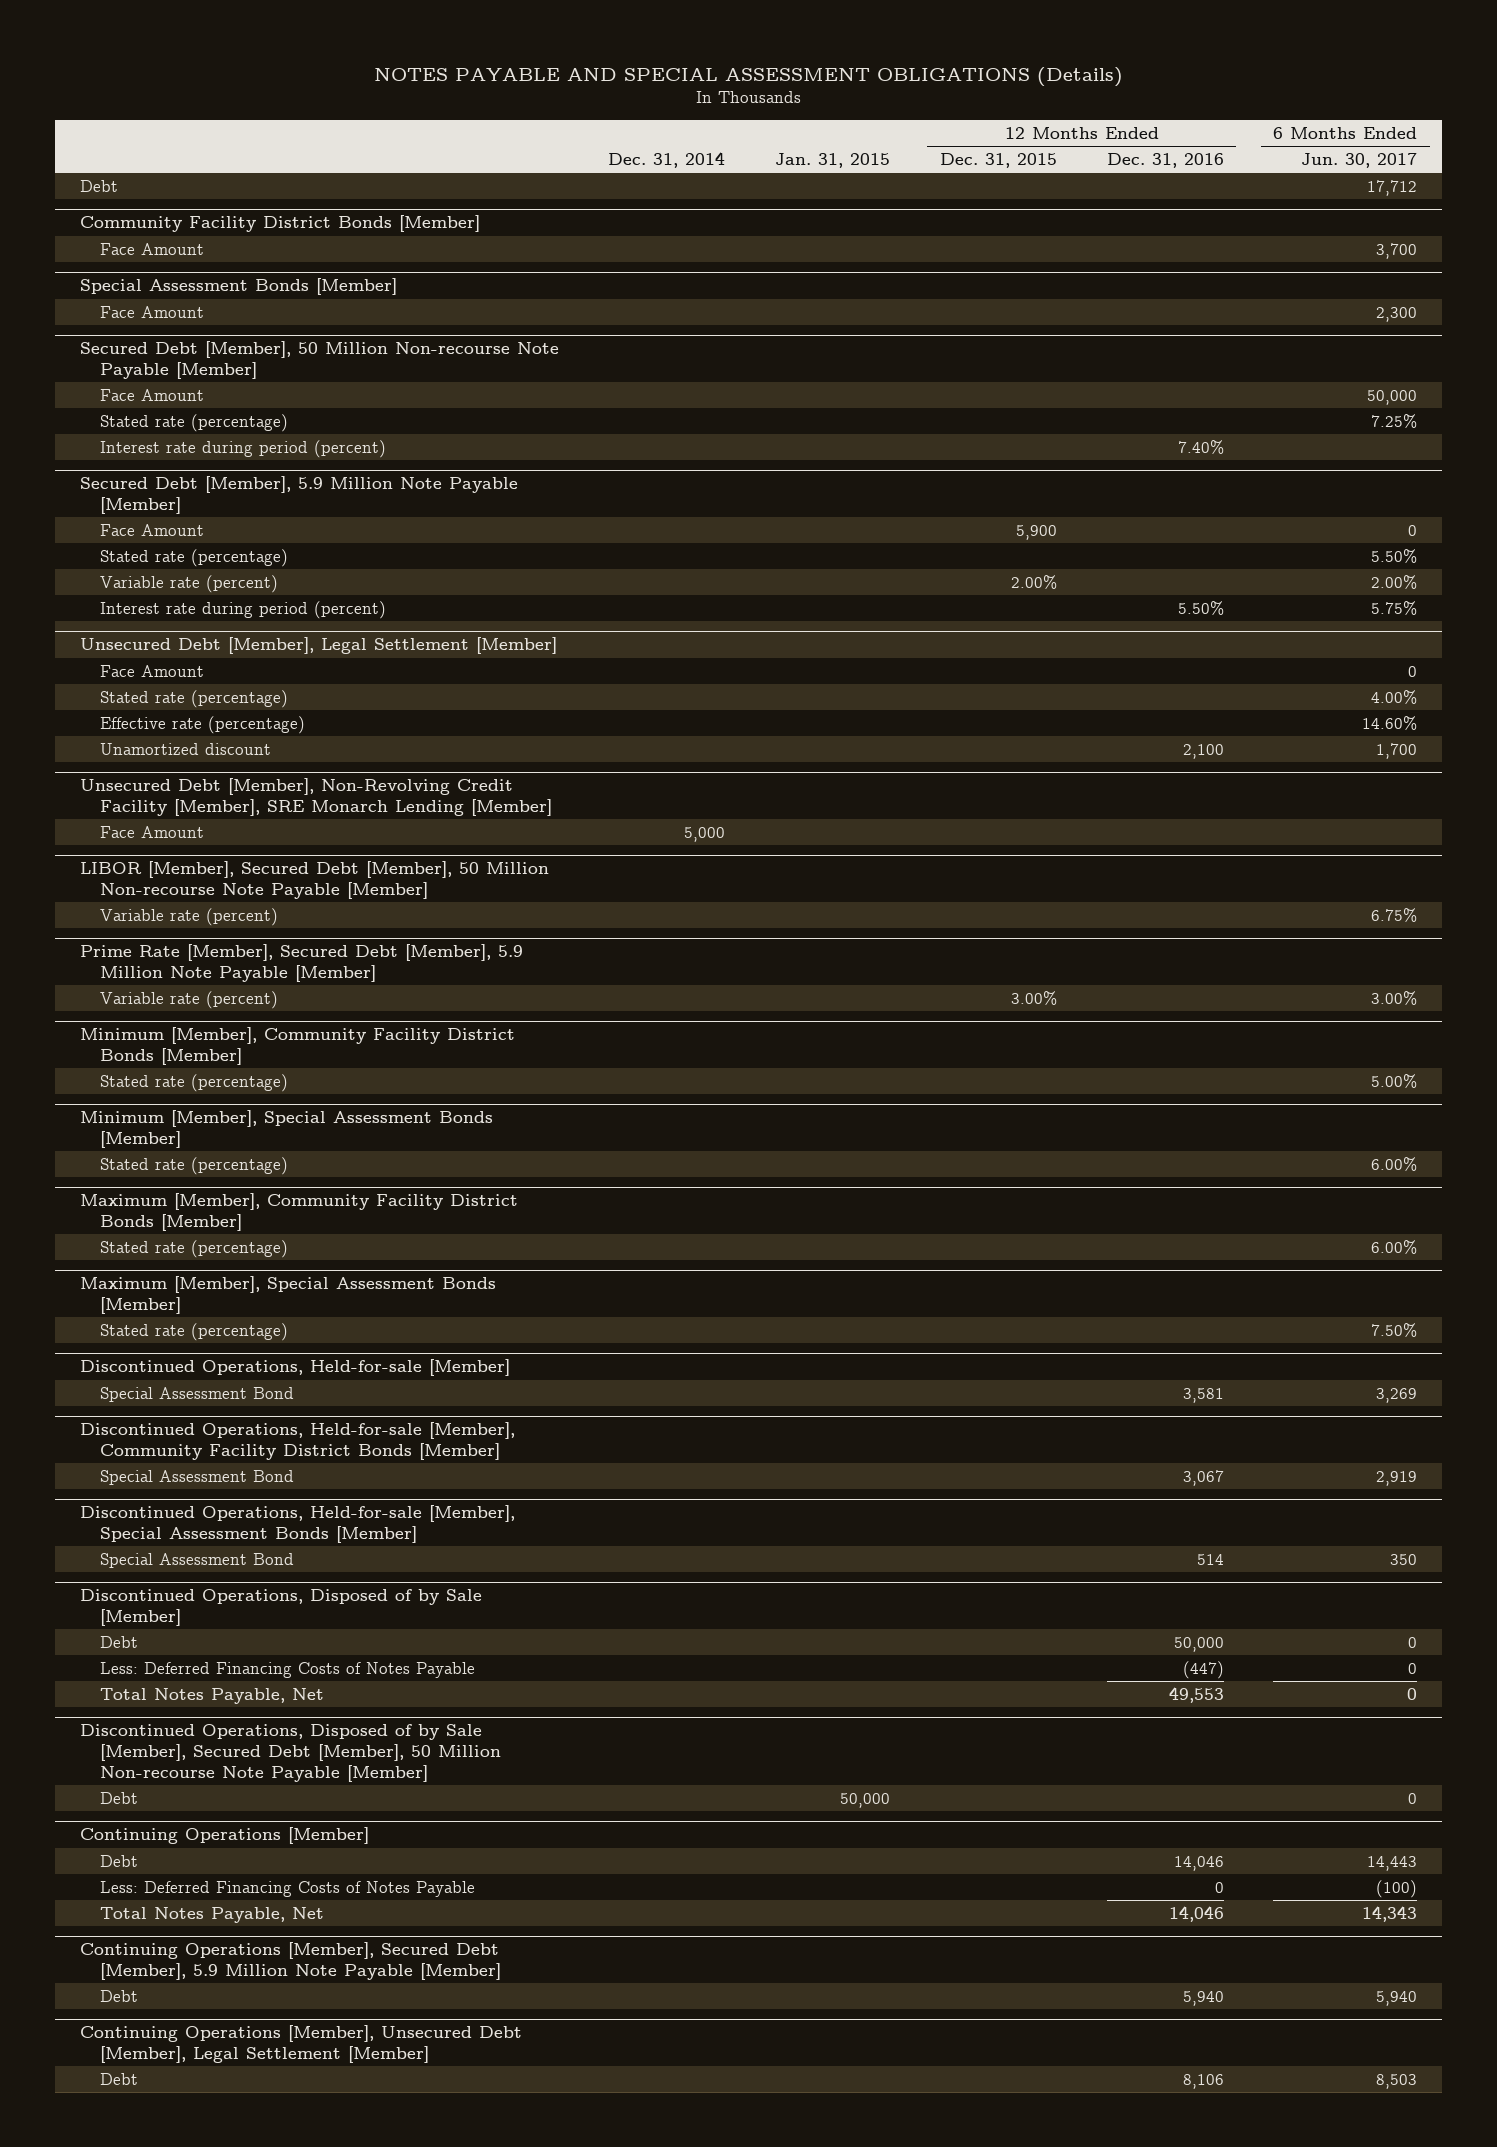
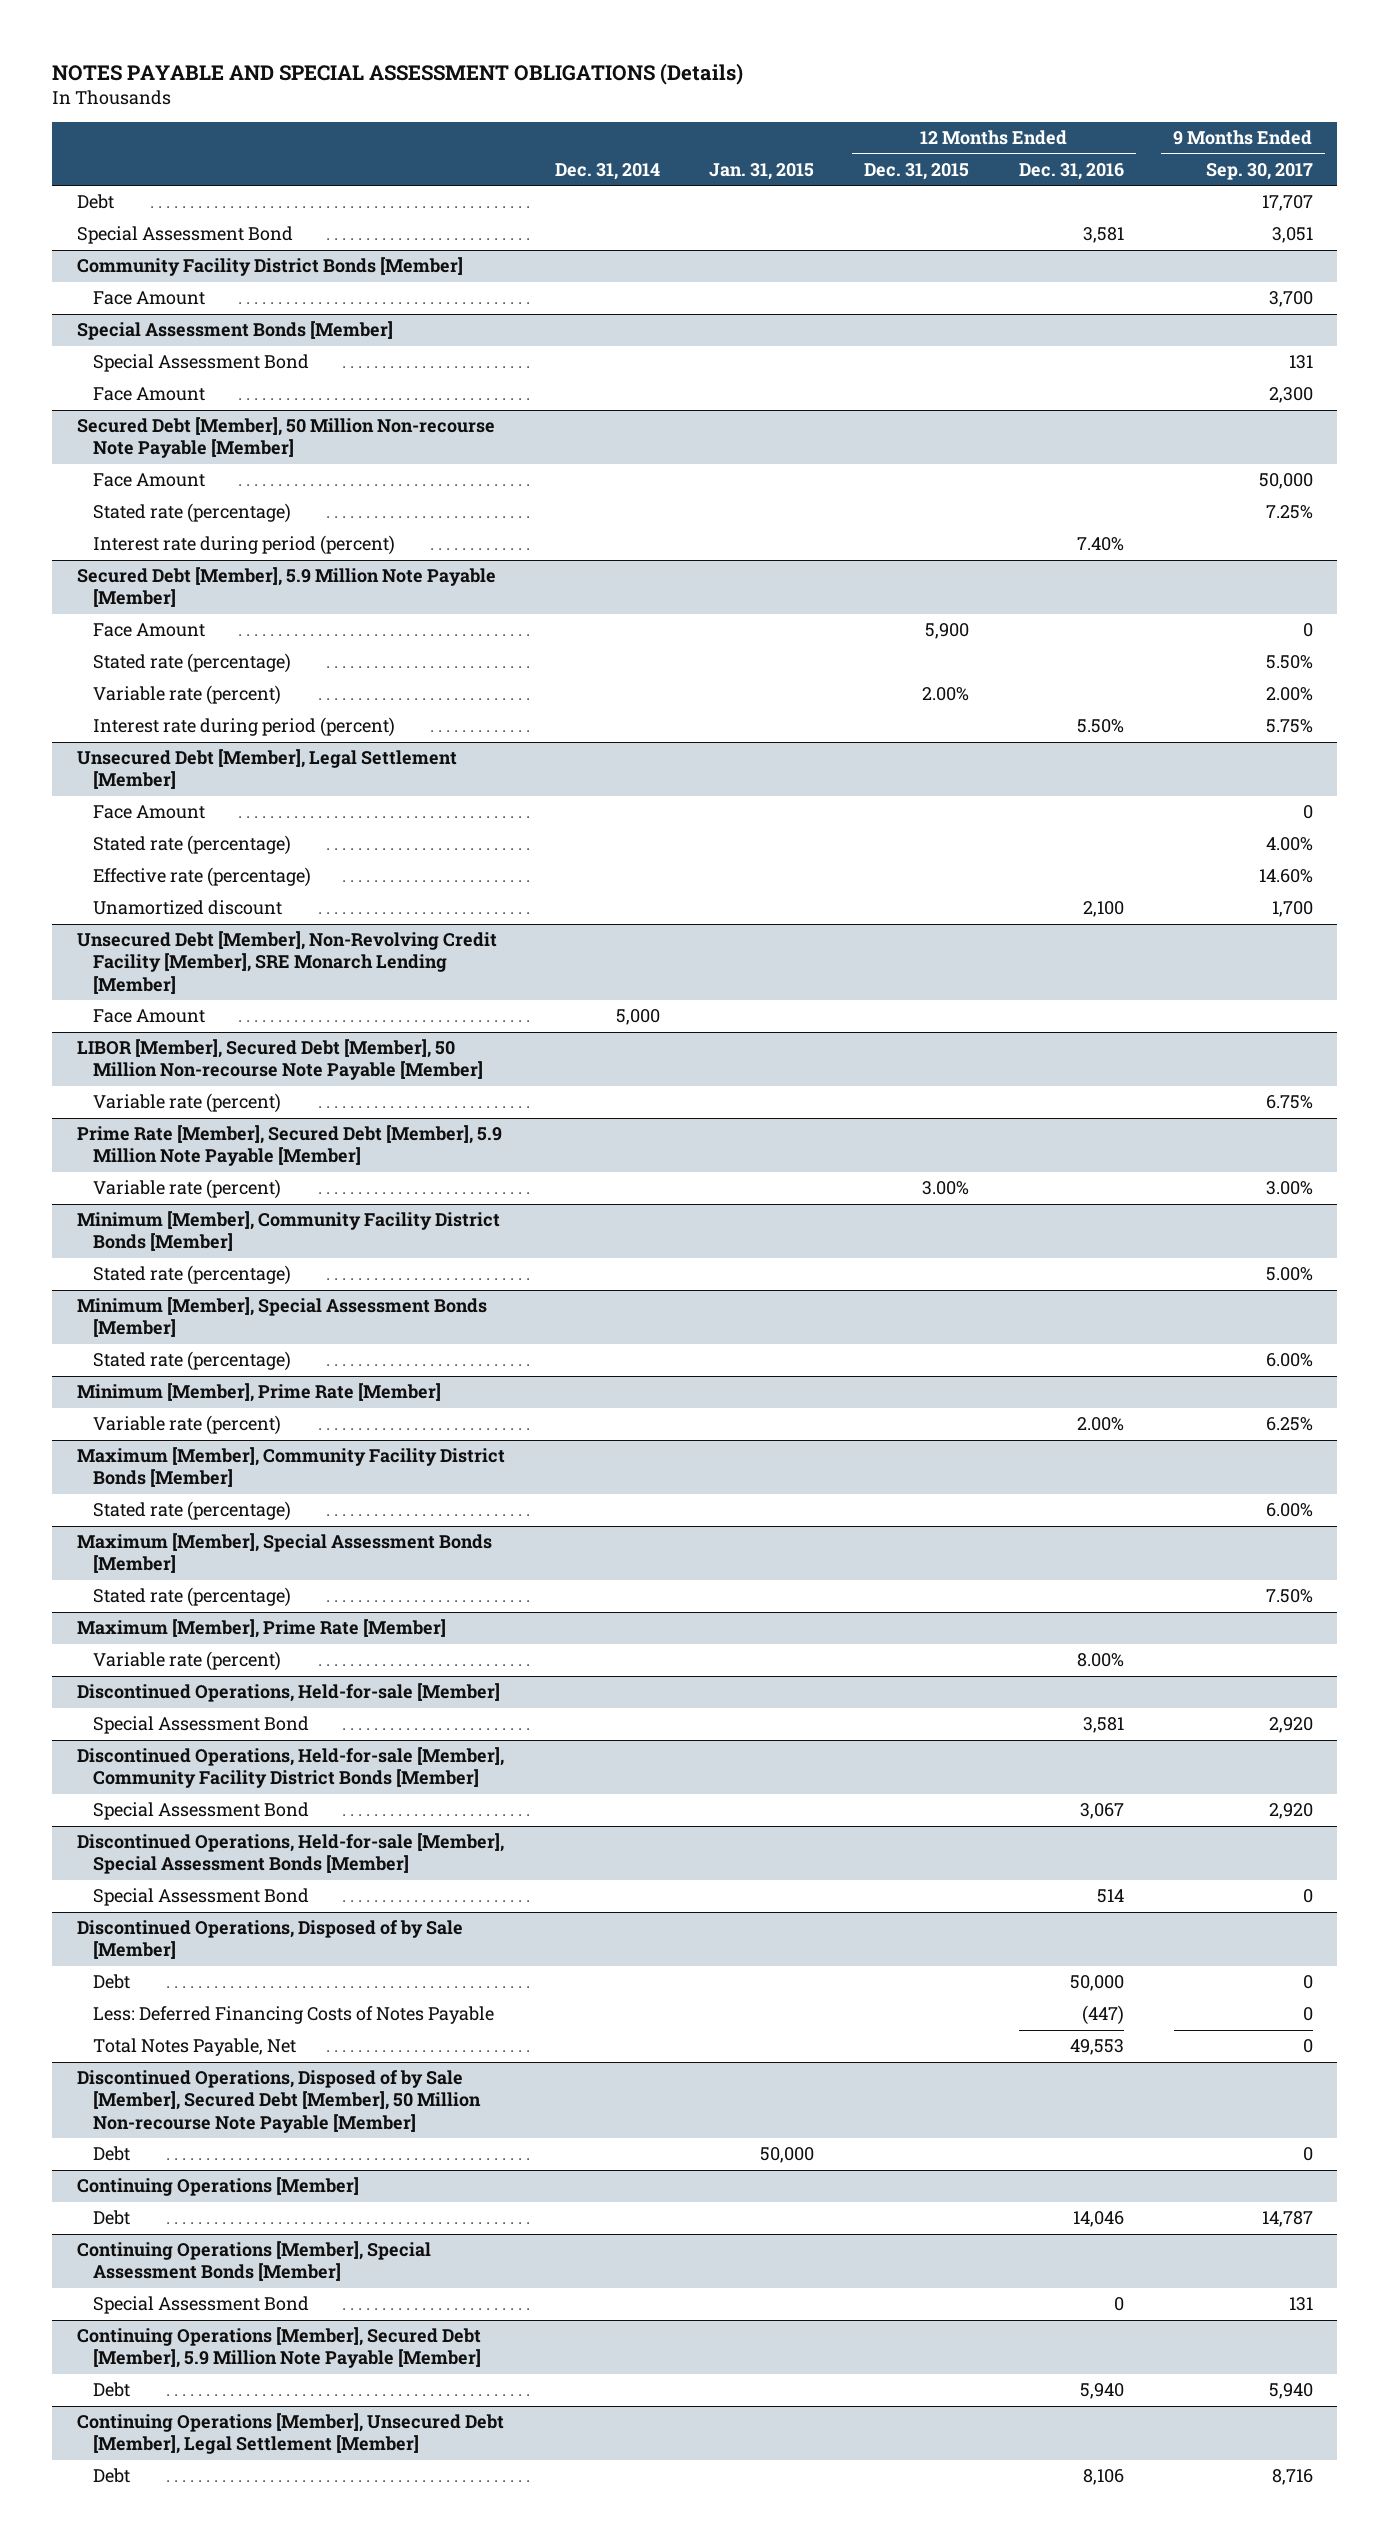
- | Dec. 31, 2014 | Jan. 31, 2015 | 12 Months Ended Dec. 31, 2015 | 12 Months Ended Dec. 31, 2016 | 6 Months Ended Jun. 30, 2017
+ | Dec. 31, 2014 | Jan. 31, 2015 | 12 Months Ended Dec. 31, 2015 | 12 Months Ended Dec. 31, 2016 | 9 Months Ended Sep. 30, 2017
+ Special Assessment Bond | | | | 3,581 | 3,051
@ Special Assessment Bonds [Member]
+ Special Assessment Bond | | | | | 131
+ Minimum [Member], Prime Rate [Member]
+ Variable rate (percent) | | | | 2.00% | 6.25%
+ Maximum [Member], Prime Rate [Member]
+ Variable rate (percent) | | | | 8.00% |
@ Continuing Operations [Member]
- Less: Deferred Financing Costs of Notes Payable | | | | 0 | (100)
- Total Notes Payable, Net | | | | 14,046 | 14,343
+ Continuing Operations [Member], Special Assessment Bonds [Member]
+ Special Assessment Bond | | | | 0 | 131

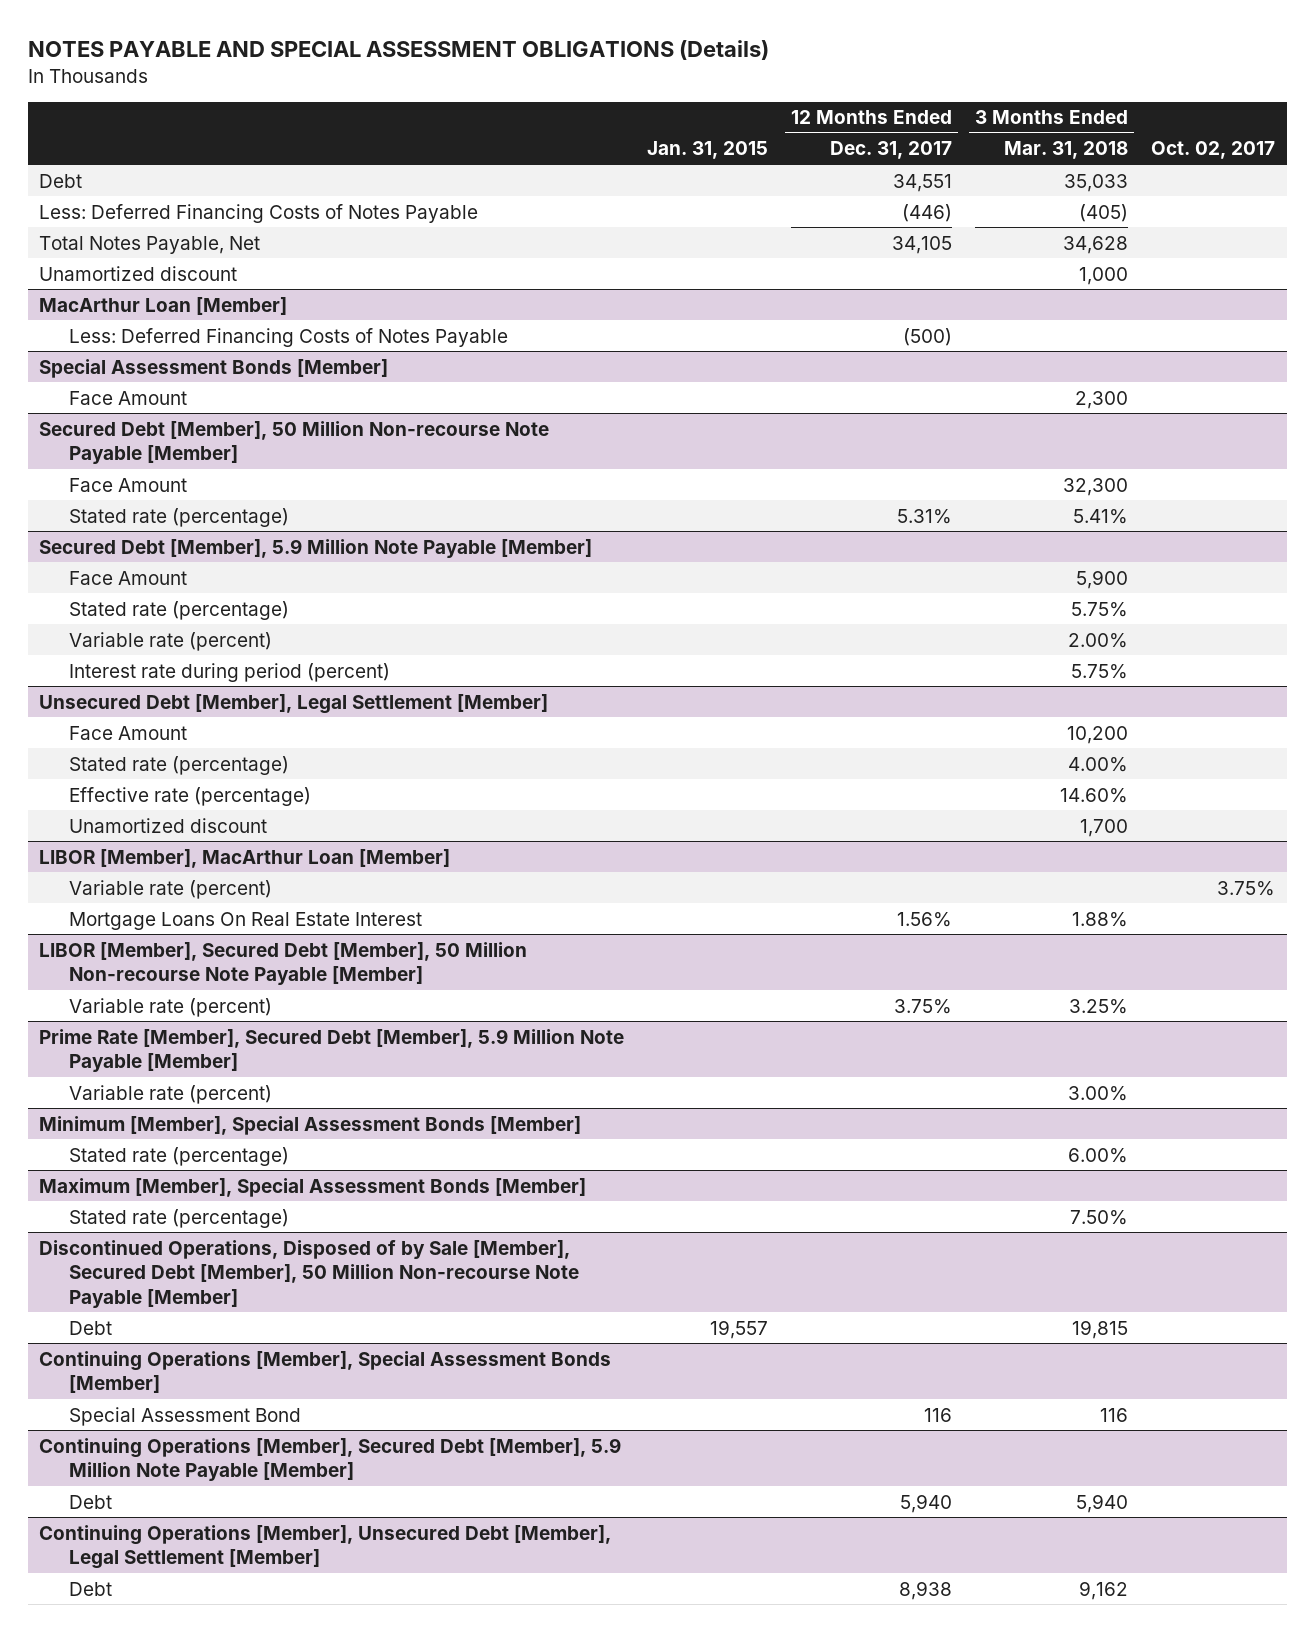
- | Dec. 31, 2014 | Jan. 31, 2015 | 12 Months Ended Dec. 31, 2015 | 12 Months Ended Dec. 31, 2016 | 9 Months Ended Sep. 30, 2017
+ | Jan. 31, 2015 | 12 Months Ended Dec. 31, 2017 | 3 Months Ended Mar. 31, 2018 | Oct. 02, 2017
- Special Assessment Bond | | | | 3,581 | 3,051
- Community Facility District Bonds [Member]
- Face Amount | | | | | 3,700
+ Less: Deferred Financing Costs of Notes Payable | | (446) | (405) |
+ Total Notes Payable, Net | | 34,105 | 34,628 |
+ Unamortized discount | | | 1,000 |
+ MacArthur Loan [Member]
+ Less: Deferred Financing Costs of Notes Payable | | (500) | |
@ Special Assessment Bonds [Member]
- Special Assessment Bond | | | | | 131
@ Secured Debt [Member], 50 Million Non-recourse Note Payable [Member]
- Interest rate during period (percent) | | | | 7.40% |
- Unsecured Debt [Member], Non-Revolving Credit Facility [Member], SRE Monarch Lending [Member]
- Face Amount | 5,000 | | | |
+ LIBOR [Member], MacArthur Loan [Member]
+ Variable rate (percent) | | | | 3.75%
+ Mortgage Loans On Real Estate Interest | | 1.56% | 1.88% |
- Minimum [Member], Community Facility District Bonds [Member]
- Stated rate (percentage) | | | | | 5.00%
- Minimum [Member], Prime Rate [Member]
- Variable rate (percent) | | | | 2.00% | 6.25%
- Maximum [Member], Community Facility District Bonds [Member]
- Stated rate (percentage) | | | | | 6.00%
- Maximum [Member], Prime Rate [Member]
- Variable rate (percent) | | | | 8.00% |
- Discontinued Operations, Held-for-sale [Member]
- Special Assessment Bond | | | | 3,581 | 2,920
- Discontinued Operations, Held-for-sale [Member], Community Facility District Bonds [Member]
- Special Assessment Bond | | | | 3,067 | 2,920
- Discontinued Operations, Held-for-sale [Member], Special Assessment Bonds [Member]
- Special Assessment Bond | | | | 514 | 0
- Discontinued Operations, Disposed of by Sale [Member]
- Debt | | | | 50,000 | 0
- Less: Deferred Financing Costs of Notes Payable | | | | (447) | 0
- Total Notes Payable, Net | | | | 49,553 | 0
@ Discontinued Operations, Disposed of by Sale [Member], Secured Debt [Member], 50 Million Non-recourse Note Payable [Member]
- Debt | | 50,000 | | | 0
- Continuing Operations [Member]
- Debt | | | | 14,046 | 14,787
@ Discontinued Operations, Disposed of by Sale [Member], Secured Debt [Member], 50 Million Non-recourse Note Payable [Member]
+ Debt | 19,557 | | 19,815 |

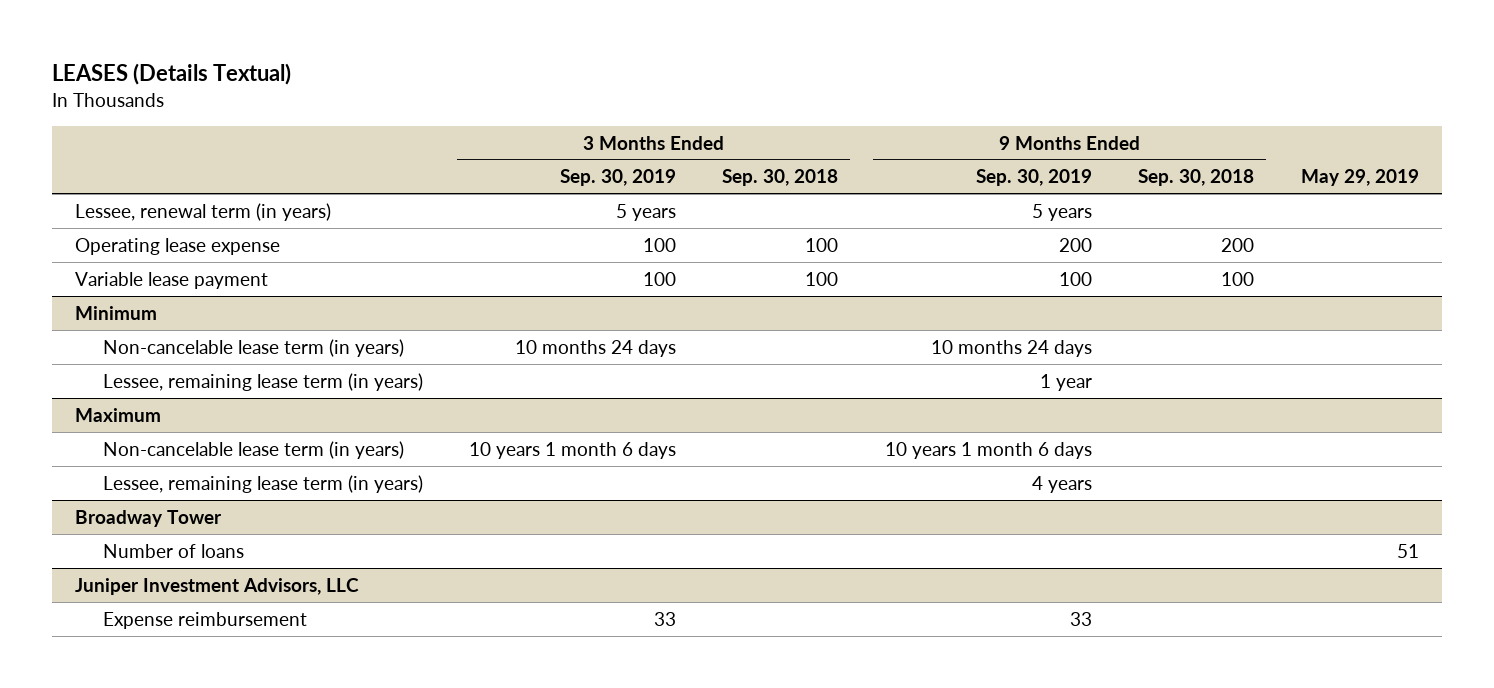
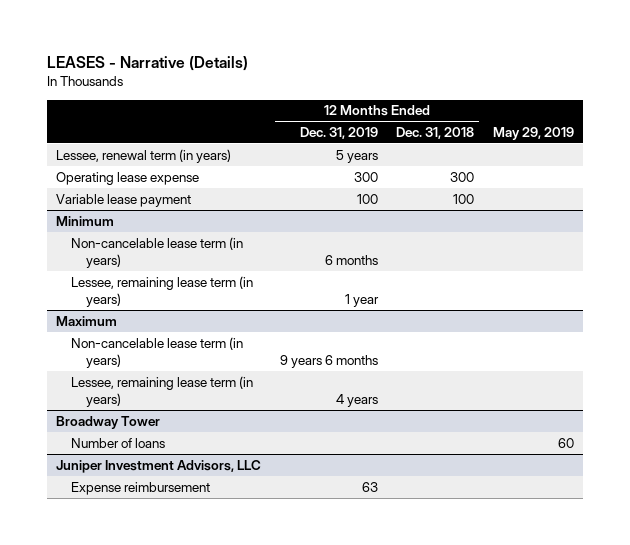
- LEASES (Details Textual)
+ LEASES - Narrative (Details)
- | 3 Months Ended Sep. 30, 2019 | 3 Months Ended Sep. 30, 2018 | 9 Months Ended Sep. 30, 2019 | 9 Months Ended Sep. 30, 2018 | May 29, 2019
+ | 12 Months Ended Dec. 31, 2019 | 12 Months Ended Dec. 31, 2018 | May 29, 2019
@ Broadway Tower
- Number of loans | | | | | 51
+ Number of loans | | | 60

